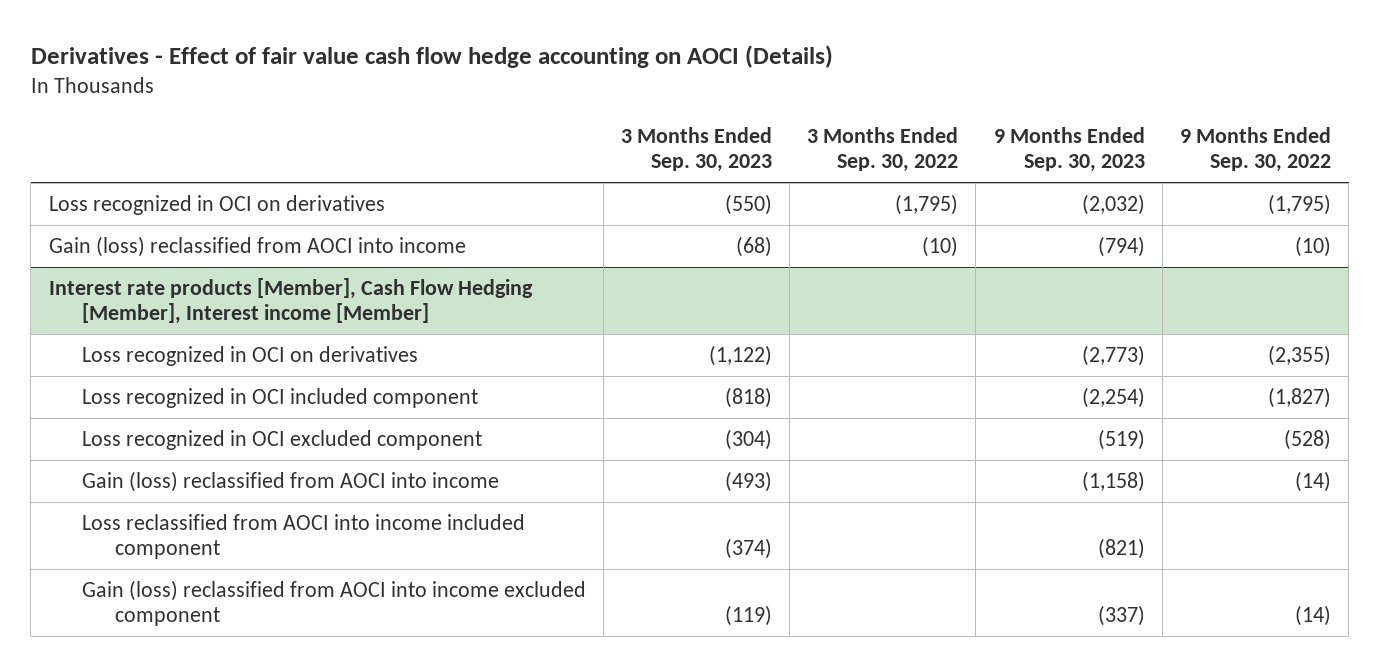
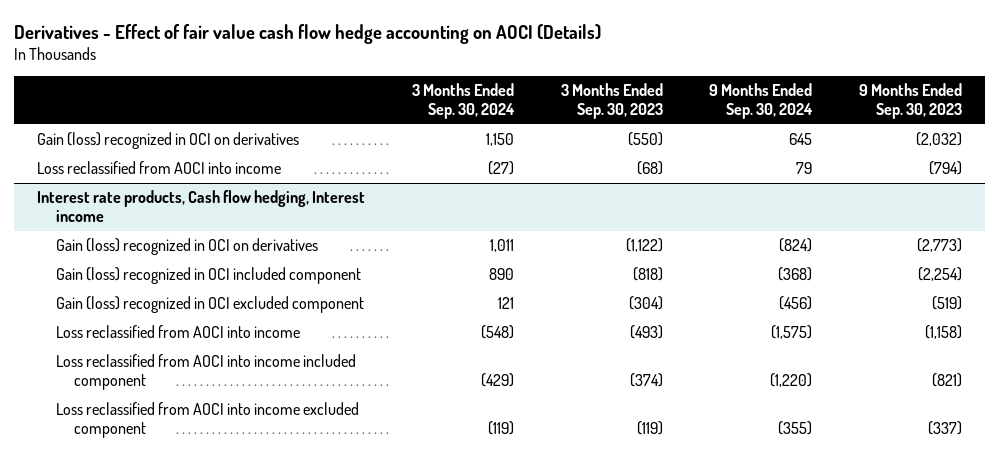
- | 3 Months Ended Sep. 30, 2023 | 3 Months Ended Sep. 30, 2022 | 9 Months Ended Sep. 30, 2023 | 9 Months Ended Sep. 30, 2022
+ | 3 Months Ended Sep. 30, 2024 | 3 Months Ended Sep. 30, 2023 | 9 Months Ended Sep. 30, 2024 | 9 Months Ended Sep. 30, 2023
- Loss recognized in OCI on derivatives | (550) | (1,795) | (2,032) | (1,795)
- Gain (loss) reclassified from AOCI into income | (68) | (10) | (794) | (10)
- Interest rate products [Member], Cash Flow Hedging [Member], Interest income [Member]
- Loss recognized in OCI on derivatives | (1,122) | | (2,773) | (2,355)
- Loss recognized in OCI included component | (818) | | (2,254) | (1,827)
- Loss recognized in OCI excluded component | (304) | | (519) | (528)
- Gain (loss) reclassified from AOCI into income | (493) | | (1,158) | (14)
+ Gain (loss) recognized in OCI on derivatives | 1,150 | (550) | 645 | (2,032)
+ Loss reclassified from AOCI into income | (27) | (68) | 79 | (794)
+ Interest rate products, Cash flow hedging, Interest income
+ Gain (loss) recognized in OCI on derivatives | 1,011 | (1,122) | (824) | (2,773)
+ Gain (loss) recognized in OCI included component | 890 | (818) | (368) | (2,254)
+ Gain (loss) recognized in OCI excluded component | 121 | (304) | (456) | (519)
+ Loss reclassified from AOCI into income | (548) | (493) | (1,575) | (1,158)
- Gain (loss) reclassified from AOCI into income excluded component | (119) | | (337) | (14)
+ Loss reclassified from AOCI into income excluded component | (119) | (119) | (355) | (337)

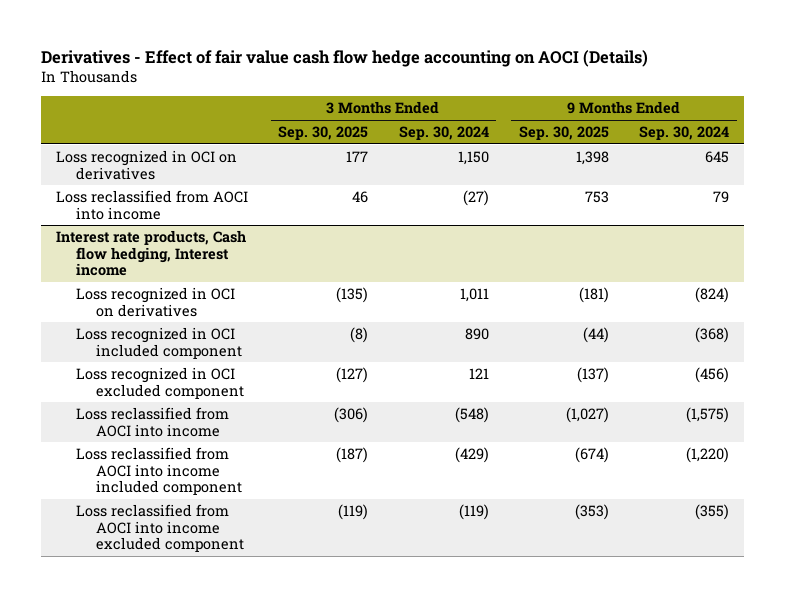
- | 3 Months Ended Sep. 30, 2024 | 3 Months Ended Sep. 30, 2023 | 9 Months Ended Sep. 30, 2024 | 9 Months Ended Sep. 30, 2023
+ | 3 Months Ended Sep. 30, 2025 | 3 Months Ended Sep. 30, 2024 | 9 Months Ended Sep. 30, 2025 | 9 Months Ended Sep. 30, 2024
- Gain (loss) recognized in OCI on derivatives | 1,150 | (550) | 645 | (2,032)
+ Loss recognized in OCI on derivatives | 177 | 1,150 | 1,398 | 645
@ Interest rate products, Cash flow hedging, Interest income
- Gain (loss) recognized in OCI on derivatives | 1,011 | (1,122) | (824) | (2,773)
- Gain (loss) recognized in OCI included component | 890 | (818) | (368) | (2,254)
- Gain (loss) recognized in OCI excluded component | 121 | (304) | (456) | (519)
+ Loss recognized in OCI on derivatives | (135) | 1,011 | (181) | (824)
+ Loss recognized in OCI included component | (8) | 890 | (44) | (368)
+ Loss recognized in OCI excluded component | (127) | 121 | (137) | (456)

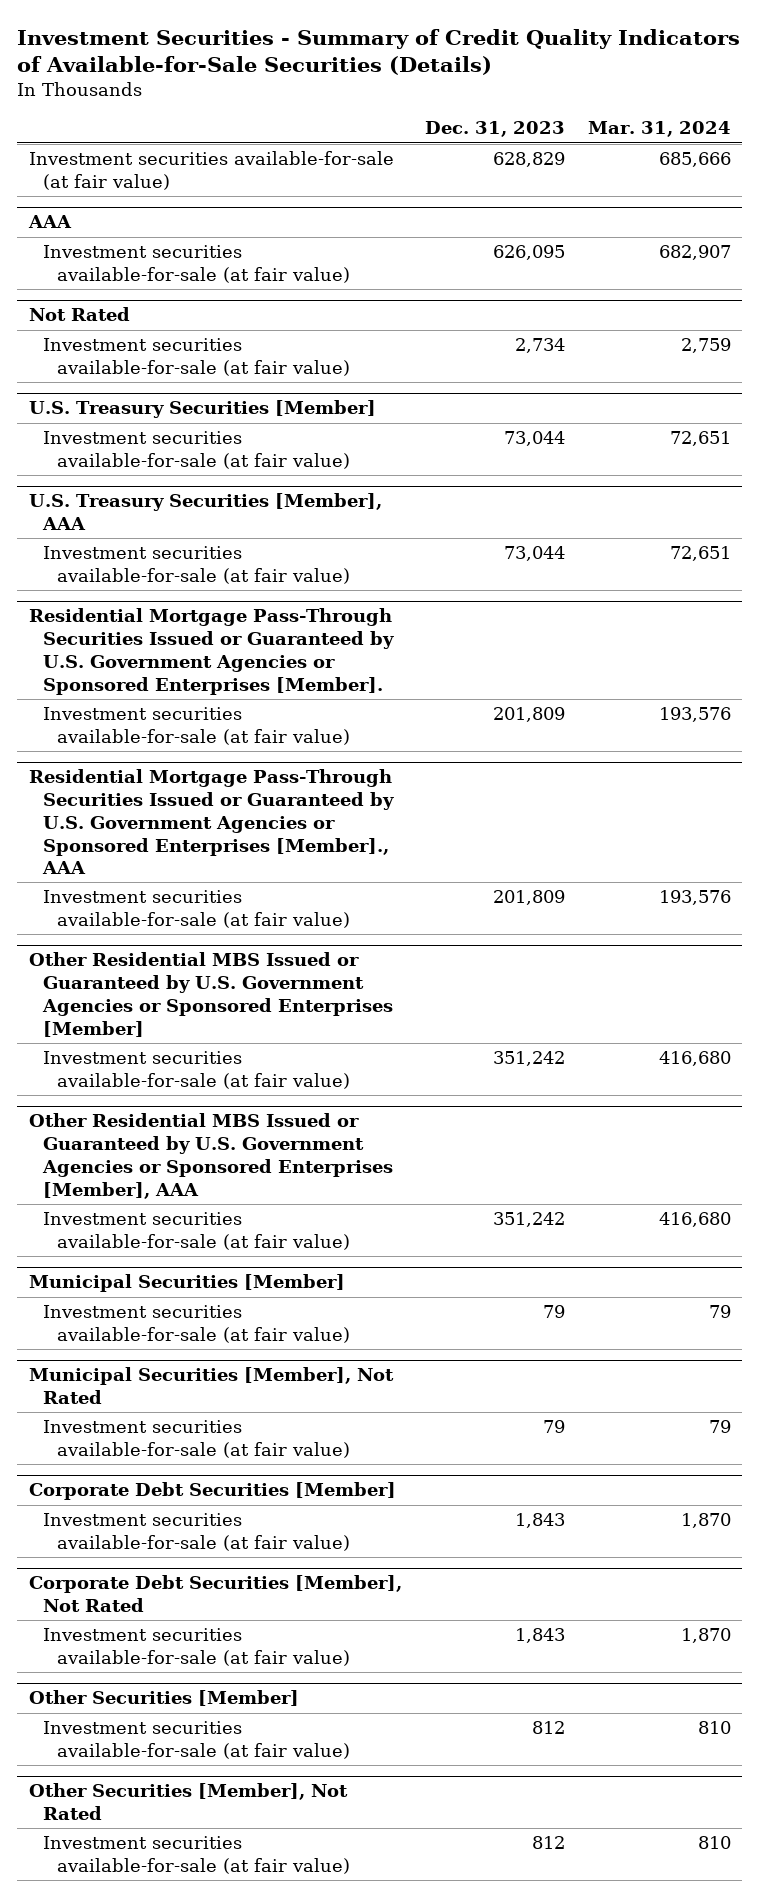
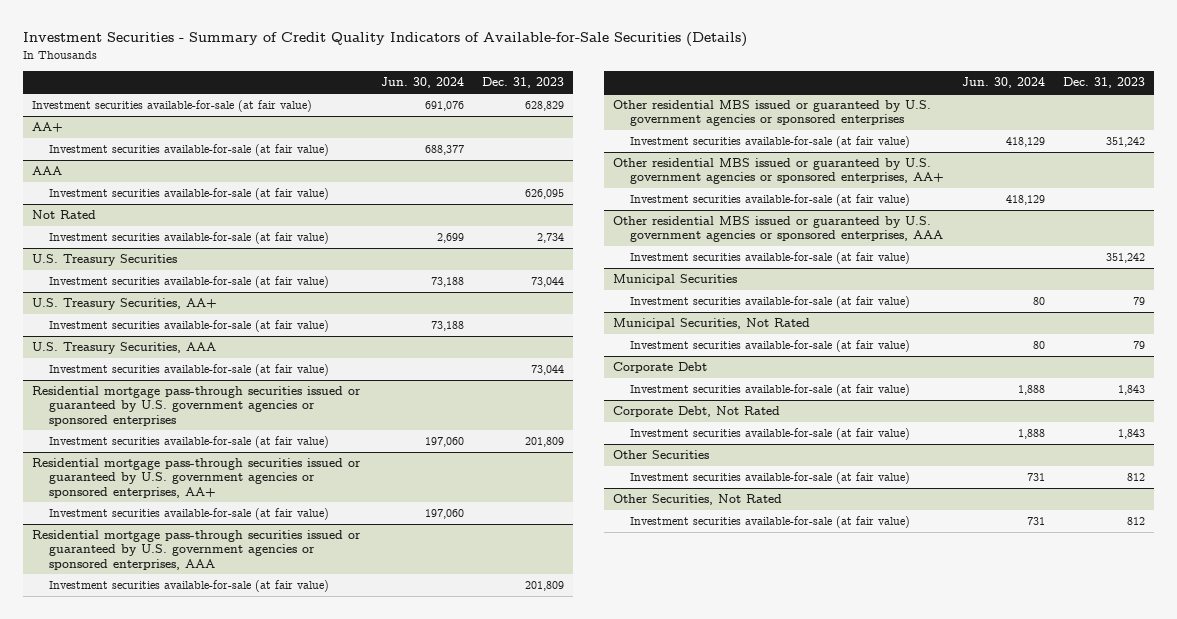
- | Dec. 31, 2023 | Mar. 31, 2024
+ | Jun. 30, 2024 | Dec. 31, 2023
+ AA+
+ Investment securities available-for-sale (at fair value) | 688,377 |
- U.S. Treasury Securities [Member]
+ U.S. Treasury Securities
- U.S. Treasury Securities [Member], AAA
+ U.S. Treasury Securities, AA+
+ Investment securities available-for-sale (at fair value) | 73,188 |
+ U.S. Treasury Securities, AAA
- Residential Mortgage Pass-Through Securities Issued or Guaranteed by U.S. Government Agencies or Sponsored Enterprises [Member].
+ Residential mortgage pass-through securities issued or guaranteed by U.S. government agencies or sponsored enterprises
- Residential Mortgage Pass-Through Securities Issued or Guaranteed by U.S. Government Agencies or Sponsored Enterprises [Member]., AAA
+ Residential mortgage pass-through securities issued or guaranteed by U.S. government agencies or sponsored enterprises, AA+
+ Investment securities available-for-sale (at fair value) | 197,060 |
+ Residential mortgage pass-through securities issued or guaranteed by U.S. government agencies or sponsored enterprises, AAA
- Other Residential MBS Issued or Guaranteed by U.S. Government Agencies or Sponsored Enterprises [Member]
+ Other residential MBS issued or guaranteed by U.S. government agencies or sponsored enterprises
- Other Residential MBS Issued or Guaranteed by U.S. Government Agencies or Sponsored Enterprises [Member], AAA
+ Other residential MBS issued or guaranteed by U.S. government agencies or sponsored enterprises, AA+
+ Investment securities available-for-sale (at fair value) | 418,129 |
+ Other residential MBS issued or guaranteed by U.S. government agencies or sponsored enterprises, AAA
- Municipal Securities [Member]
+ Municipal Securities
- Municipal Securities [Member], Not Rated
+ Municipal Securities, Not Rated
- Corporate Debt Securities [Member]
+ Corporate Debt
- Corporate Debt Securities [Member], Not Rated
+ Corporate Debt, Not Rated
- Other Securities [Member]
+ Other Securities
- Other Securities [Member], Not Rated
+ Other Securities, Not Rated

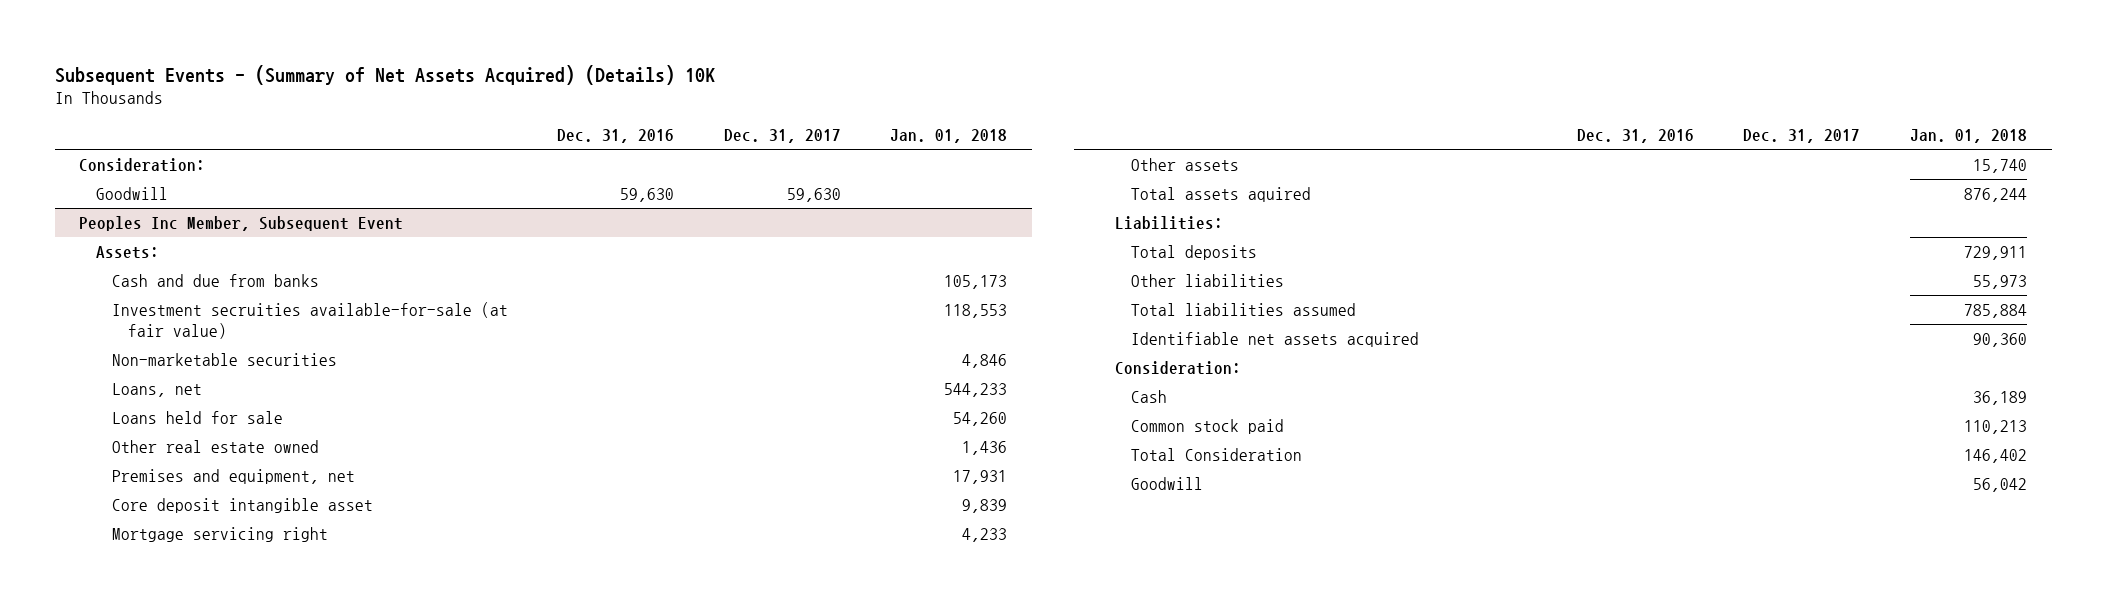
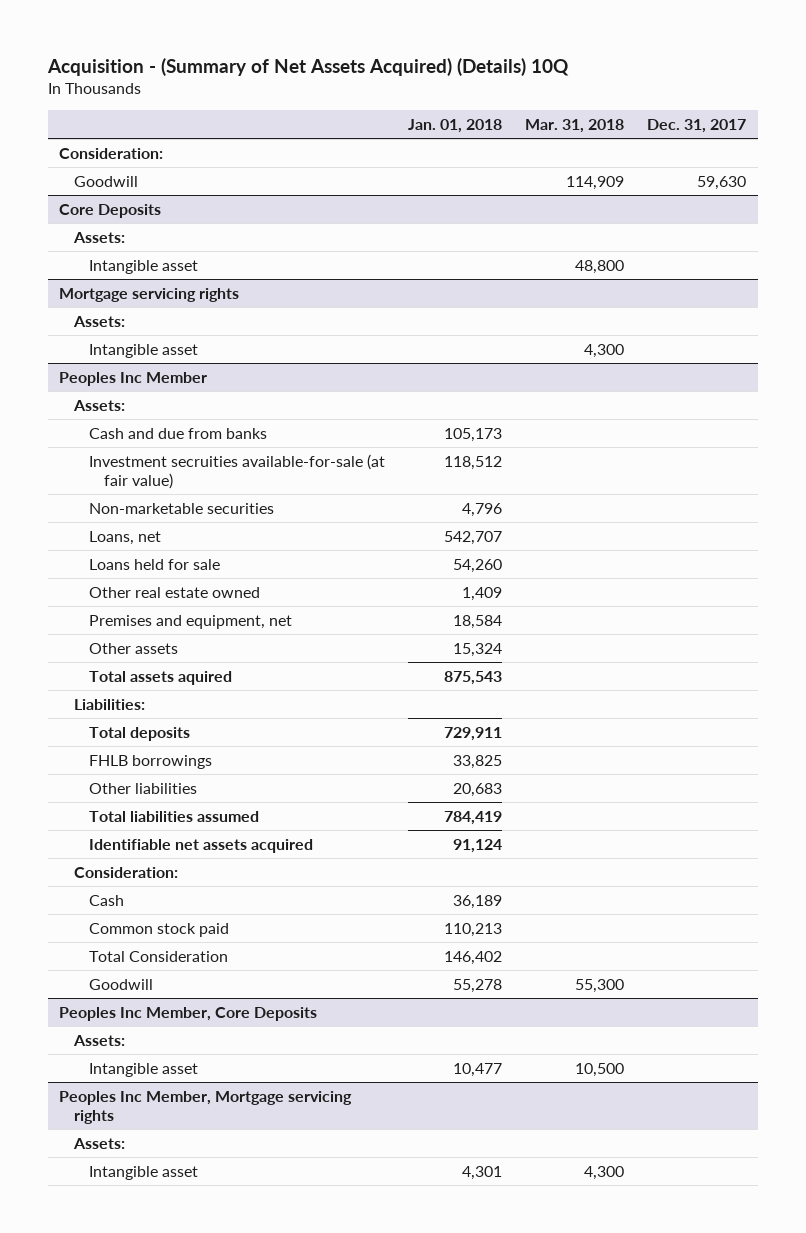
- Subsequent Events - (Summary of Net Assets Acquired) (Details) 10K
+ Acquisition - (Summary of Net Assets Acquired) (Details) 10Q
- | Dec. 31, 2016 | Dec. 31, 2017 | Jan. 01, 2018
+ | Jan. 01, 2018 | Mar. 31, 2018 | Dec. 31, 2017
- Peoples Inc Member, Subsequent Event
+ Core Deposits
+ Intangible asset | | 48,800 |
+ Mortgage servicing rights
+ Assets:
+ Intangible asset | | 4,300 |
+ Peoples Inc Member
+ Assets:
- Investment secruities available-for-sale (at fair value) | | | 118,553
- Non-marketable securities | | | 4,846
- Loans, net | | | 544,233
+ Investment secruities available-for-sale (at fair value) | 118,512 | |
+ Non-marketable securities | 4,796 | |
+ Loans, net | 542,707 | |
- Other real estate owned | | | 1,436
- Premises and equipment, net | | | 17,931
- Core deposit intangible asset | | | 9,839
- Mortgage servicing right | | | 4,233
- Other assets | | | 15,740
- Total assets aquired | | | 876,244
+ Other real estate owned | 1,409 | |
+ Premises and equipment, net | 18,584 | |
+ Other assets | 15,324 | |
+ Total assets aquired | 875,543 | |
- Other liabilities | | | 55,973
- Total liabilities assumed | | | 785,884
- Identifiable net assets acquired | | | 90,360
+ FHLB borrowings | 33,825 | |
+ Other liabilities | 20,683 | |
+ Total liabilities assumed | 784,419 | |
+ Identifiable net assets acquired | 91,124 | |
- Goodwill | | | 56,042
+ Goodwill | 55,278 | 55,300 |
+ Peoples Inc Member, Core Deposits
+ Assets:
+ Intangible asset | 10,477 | 10,500 |
+ Peoples Inc Member, Mortgage servicing rights
+ Assets:
+ Intangible asset | 4,301 | 4,300 |

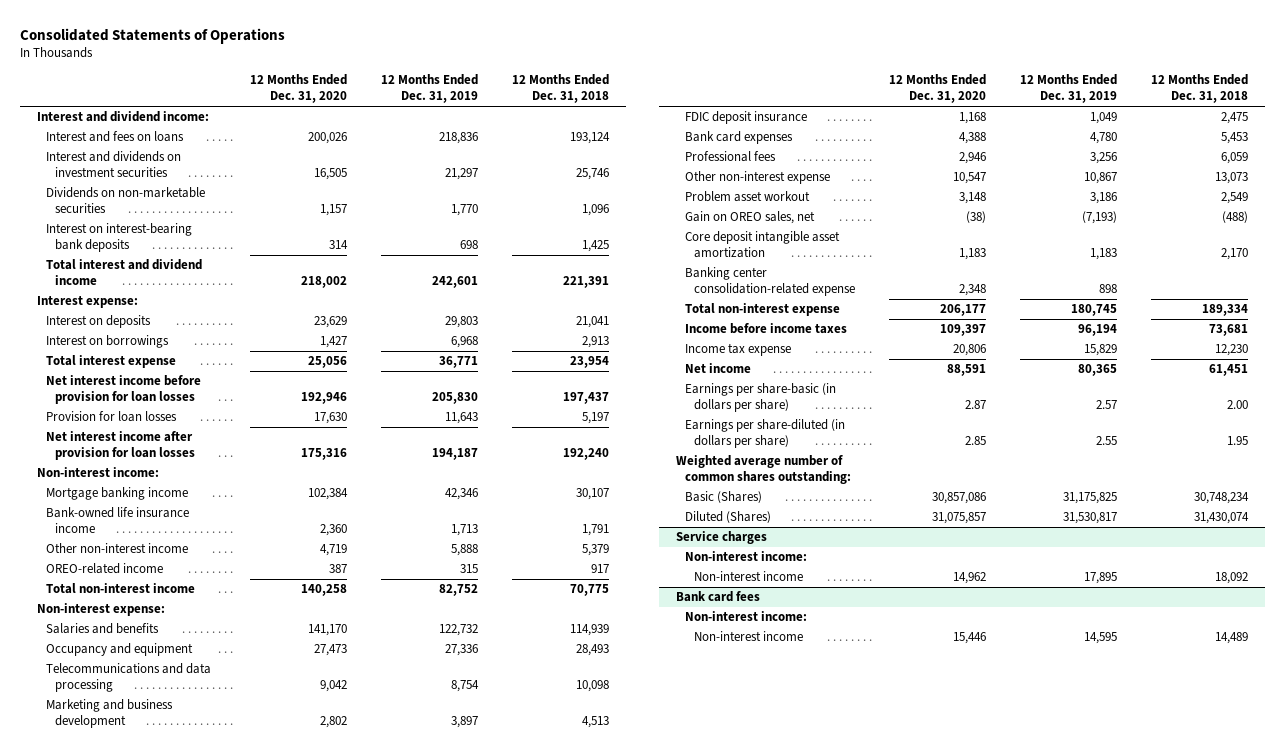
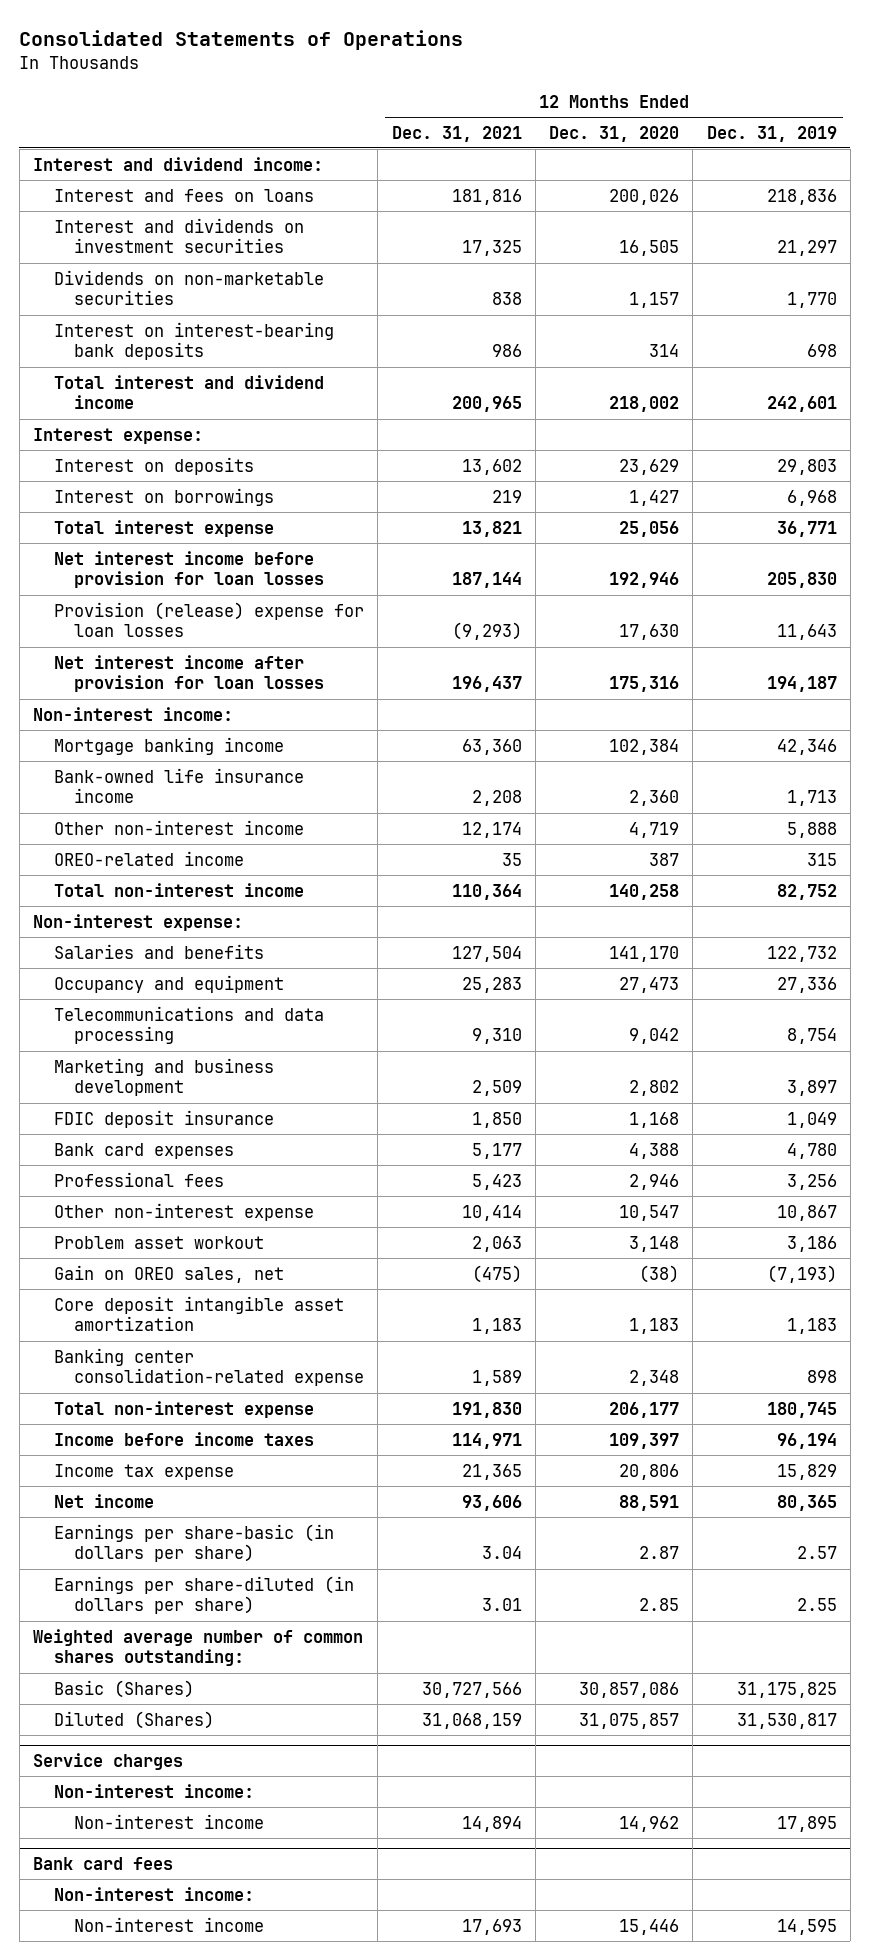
- | 12 Months Ended Dec. 31, 2020 | 12 Months Ended Dec. 31, 2019 | 12 Months Ended Dec. 31, 2018
+ | 12 Months Ended Dec. 31, 2021 | 12 Months Ended Dec. 31, 2020 | 12 Months Ended Dec. 31, 2019
- Provision for loan losses | 17,630 | 11,643 | 5,197
+ Provision (release) expense for loan losses | (9,293) | 17,630 | 11,643

